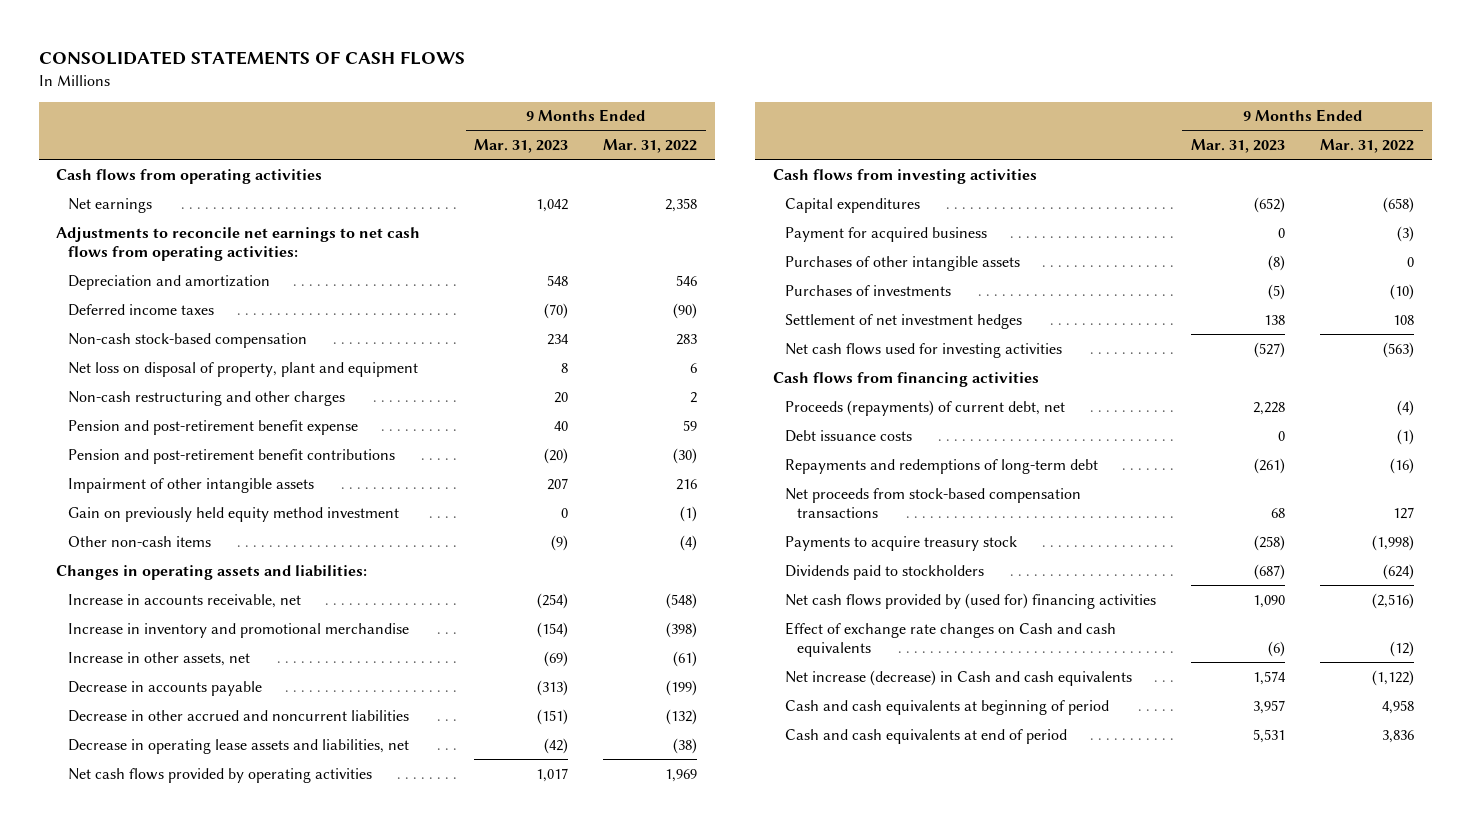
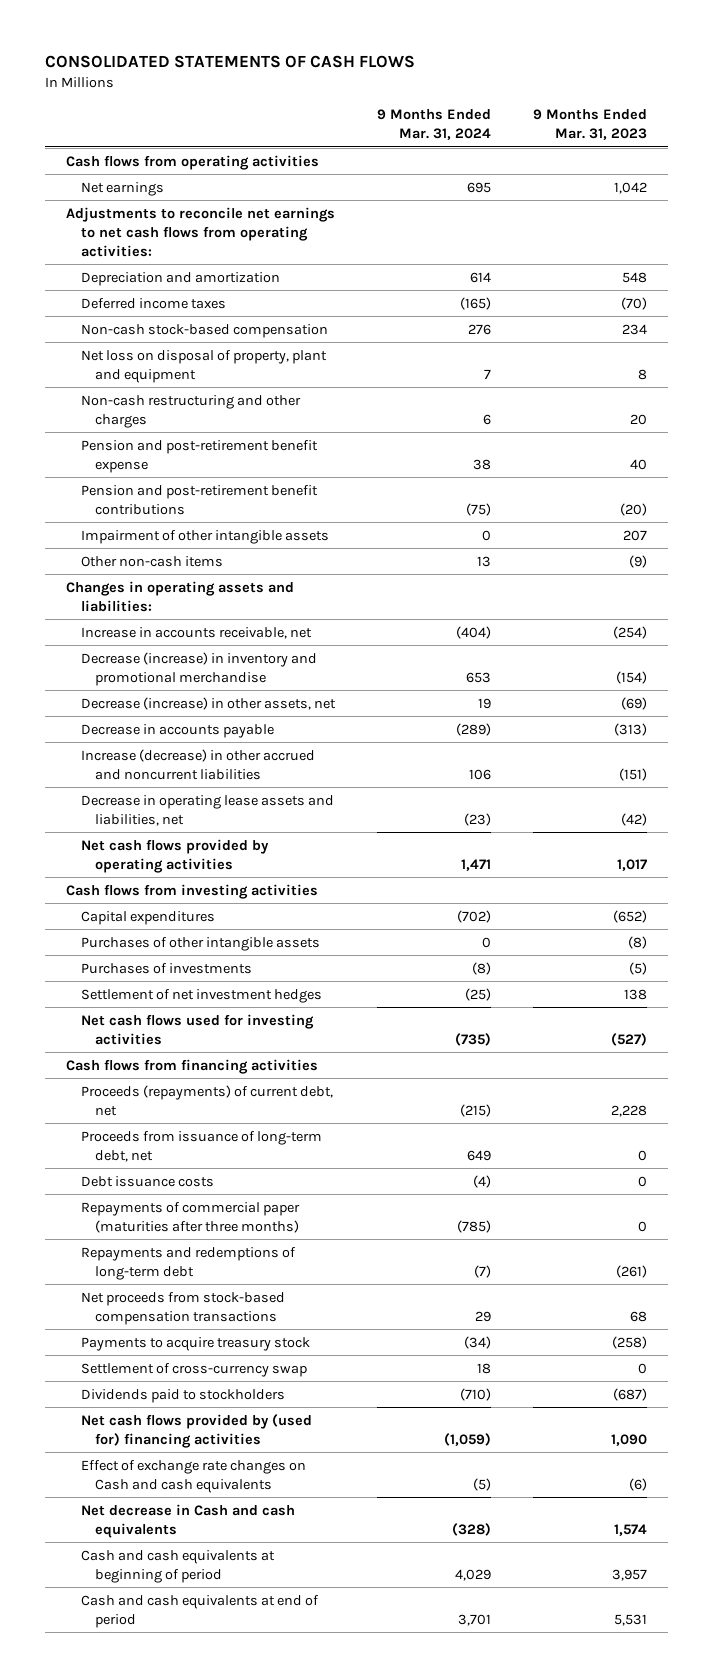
- | 9 Months Ended Mar. 31, 2023 | 9 Months Ended Mar. 31, 2022
+ | 9 Months Ended Mar. 31, 2024 | 9 Months Ended Mar. 31, 2023
- Gain on previously held equity method investment | 0 | (1)
- Increase in inventory and promotional merchandise | (154) | (398)
- Increase in other assets, net | (69) | (61)
+ Decrease (increase) in inventory and promotional merchandise | 653 | (154)
+ Decrease (increase) in other assets, net | 19 | (69)
- Decrease in other accrued and noncurrent liabilities | (151) | (132)
+ Increase (decrease) in other accrued and noncurrent liabilities | 106 | (151)
- Payment for acquired business | 0 | (3)
+ Proceeds from issuance of long-term debt, net | 649 | 0
+ Repayments of commercial paper (maturities after three months) | (785) | 0
+ Settlement of cross-currency swap | 18 | 0
- Net increase (decrease) in Cash and cash equivalents | 1,574 | (1,122)
+ Net decrease in Cash and cash equivalents | (328) | 1,574

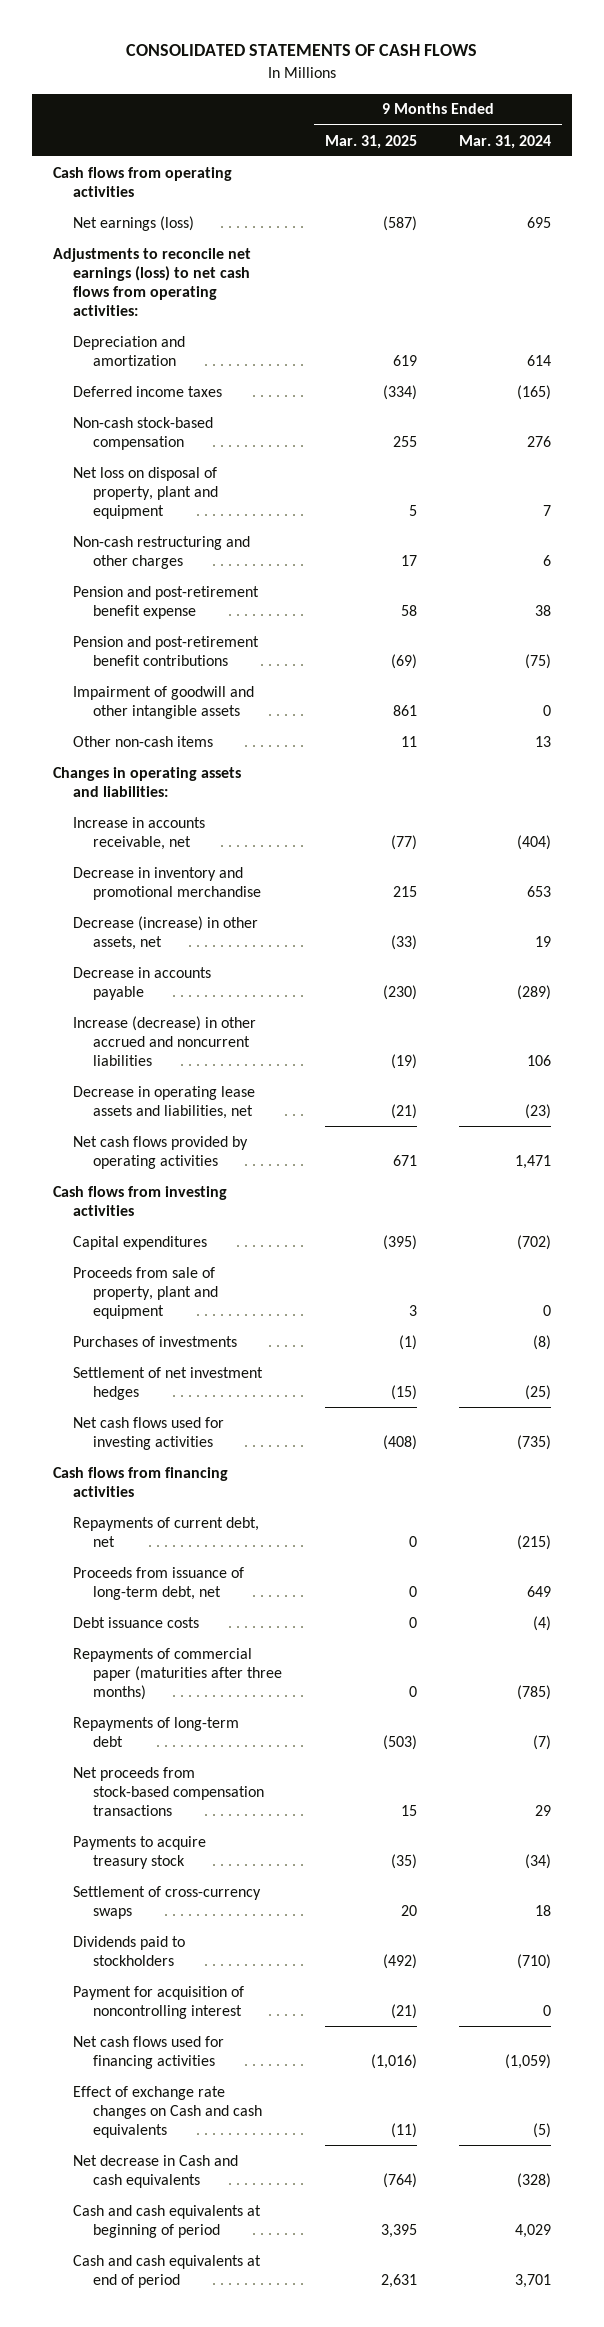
- | 9 Months Ended Mar. 31, 2024 | 9 Months Ended Mar. 31, 2023
+ | 9 Months Ended Mar. 31, 2025 | 9 Months Ended Mar. 31, 2024
- Net earnings | 695 | 1,042
- Adjustments to reconcile net earnings to net cash flows from operating activities:
+ Net earnings (loss) | (587) | 695
+ Adjustments to reconcile net earnings (loss) to net cash flows from operating activities:
- Impairment of other intangible assets | 0 | 207
+ Impairment of goodwill and other intangible assets | 861 | 0
- Decrease (increase) in inventory and promotional merchandise | 653 | (154)
+ Decrease in inventory and promotional merchandise | 215 | 653
- Purchases of other intangible assets | 0 | (8)
+ Proceeds from sale of property, plant and equipment | 3 | 0
- Proceeds (repayments) of current debt, net | (215) | 2,228
+ Repayments of current debt, net | 0 | (215)
- Repayments and redemptions of long-term debt | (7) | (261)
+ Repayments of long-term debt | (503) | (7)
- Settlement of cross-currency swap | 18 | 0
+ Settlement of cross-currency swaps | 20 | 18
- Net cash flows provided by (used for) financing activities | (1,059) | 1,090
+ Payment for acquisition of noncontrolling interest | (21) | 0
+ Net cash flows used for financing activities | (1,016) | (1,059)

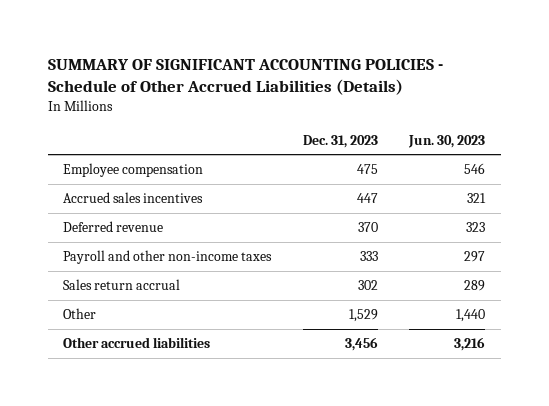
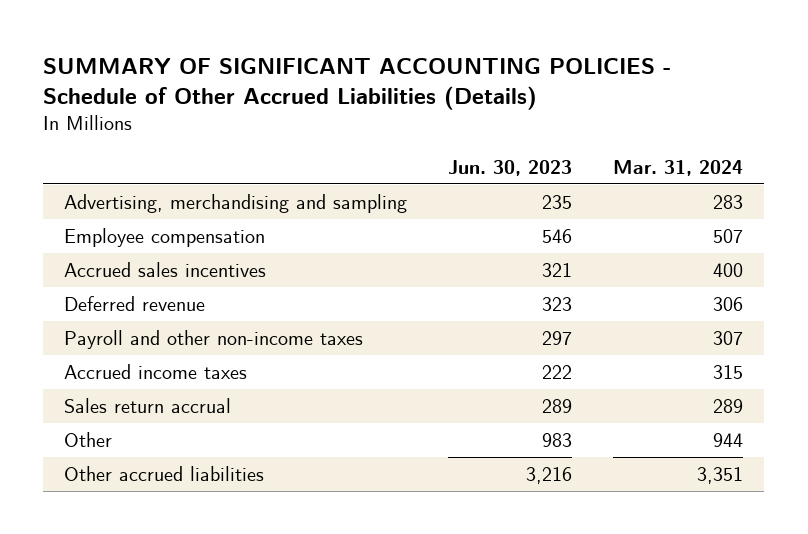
- | Dec. 31, 2023 | Jun. 30, 2023
+ | Jun. 30, 2023 | Mar. 31, 2024
+ Advertising, merchandising and sampling | 235 | 283
+ Accrued income taxes | 222 | 315
- Other | 1,529 | 1,440
+ Other | 983 | 944

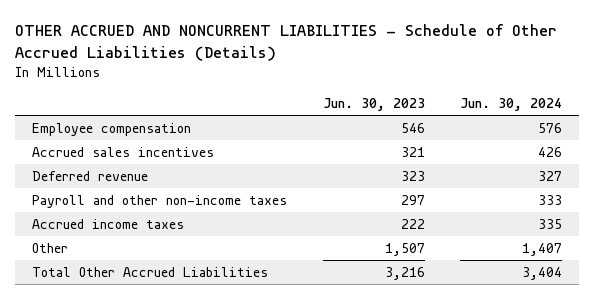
- SUMMARY OF SIGNIFICANT ACCOUNTING POLICIES - Schedule of Other Accrued Liabilities (Details)
+ OTHER ACCRUED AND NONCURRENT LIABILITIES - Schedule of Other Accrued Liabilities (Details)
- | Jun. 30, 2023 | Mar. 31, 2024
+ | Jun. 30, 2023 | Jun. 30, 2024
- Advertising, merchandising and sampling | 235 | 283
- Sales return accrual | 289 | 289
- Other | 983 | 944
- Other accrued liabilities | 3,216 | 3,351
+ Other | 1,507 | 1,407
+ Total Other Accrued Liabilities | 3,216 | 3,404

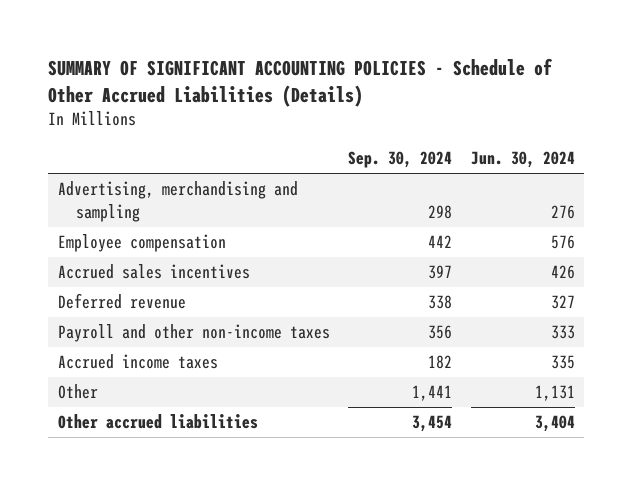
- OTHER ACCRUED AND NONCURRENT LIABILITIES - Schedule of Other Accrued Liabilities (Details)
+ SUMMARY OF SIGNIFICANT ACCOUNTING POLICIES - Schedule of Other Accrued Liabilities (Details)
- | Jun. 30, 2023 | Jun. 30, 2024
+ | Sep. 30, 2024 | Jun. 30, 2024
+ Advertising, merchandising and sampling | 298 | 276
- Other | 1,507 | 1,407
- Total Other Accrued Liabilities | 3,216 | 3,404
+ Other | 1,441 | 1,131
+ Other accrued liabilities | 3,454 | 3,404

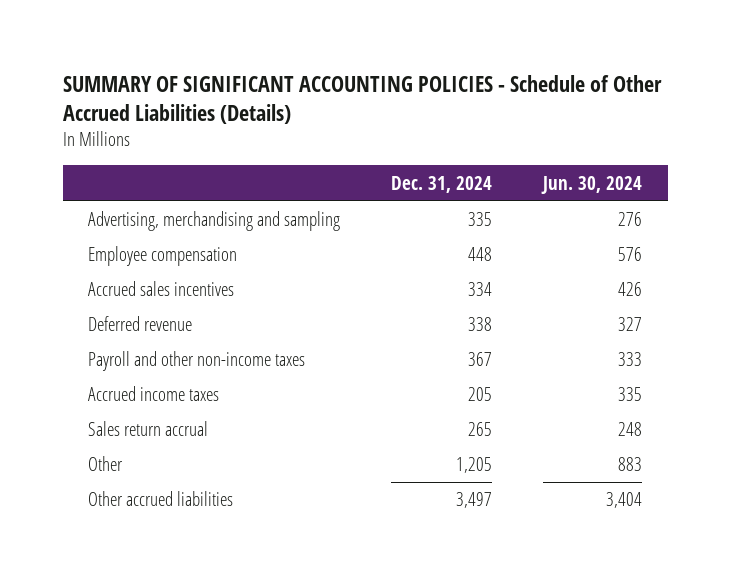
- | Sep. 30, 2024 | Jun. 30, 2024
+ | Dec. 31, 2024 | Jun. 30, 2024
- Other | 1,441 | 1,131
+ Sales return accrual | 265 | 248
+ Other | 1,205 | 883

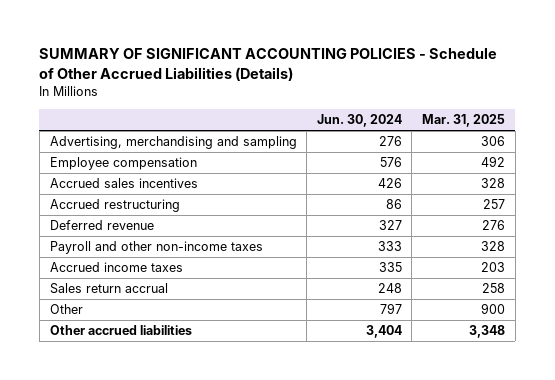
- | Dec. 31, 2024 | Jun. 30, 2024
+ | Jun. 30, 2024 | Mar. 31, 2025
+ Accrued restructuring | 86 | 257
- Other | 1,205 | 883
+ Other | 797 | 900

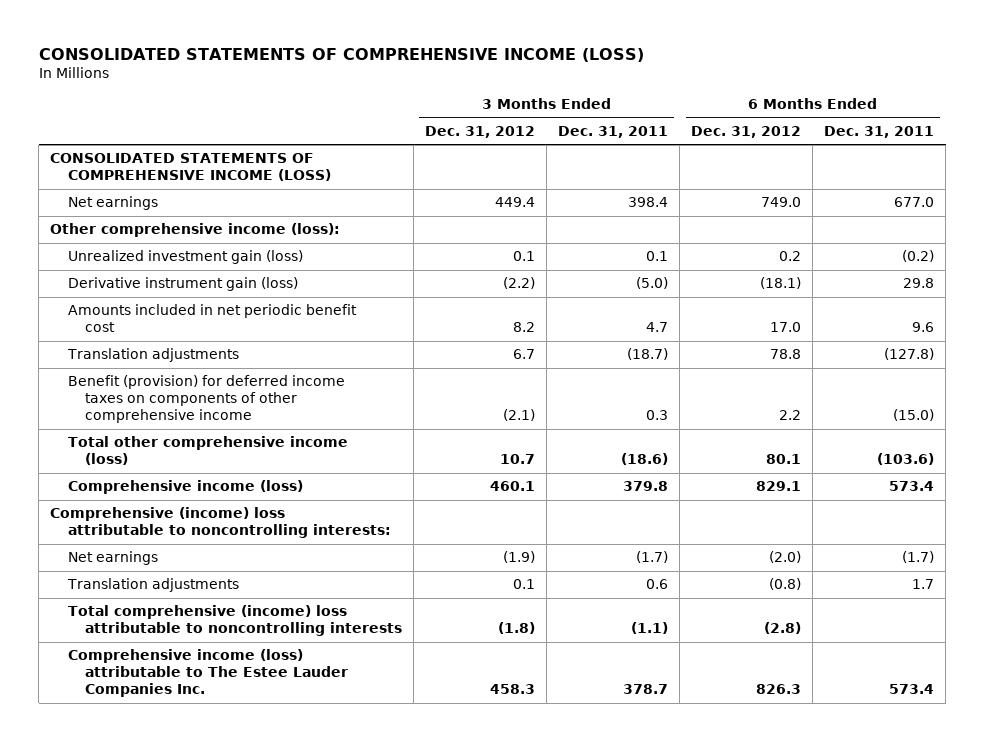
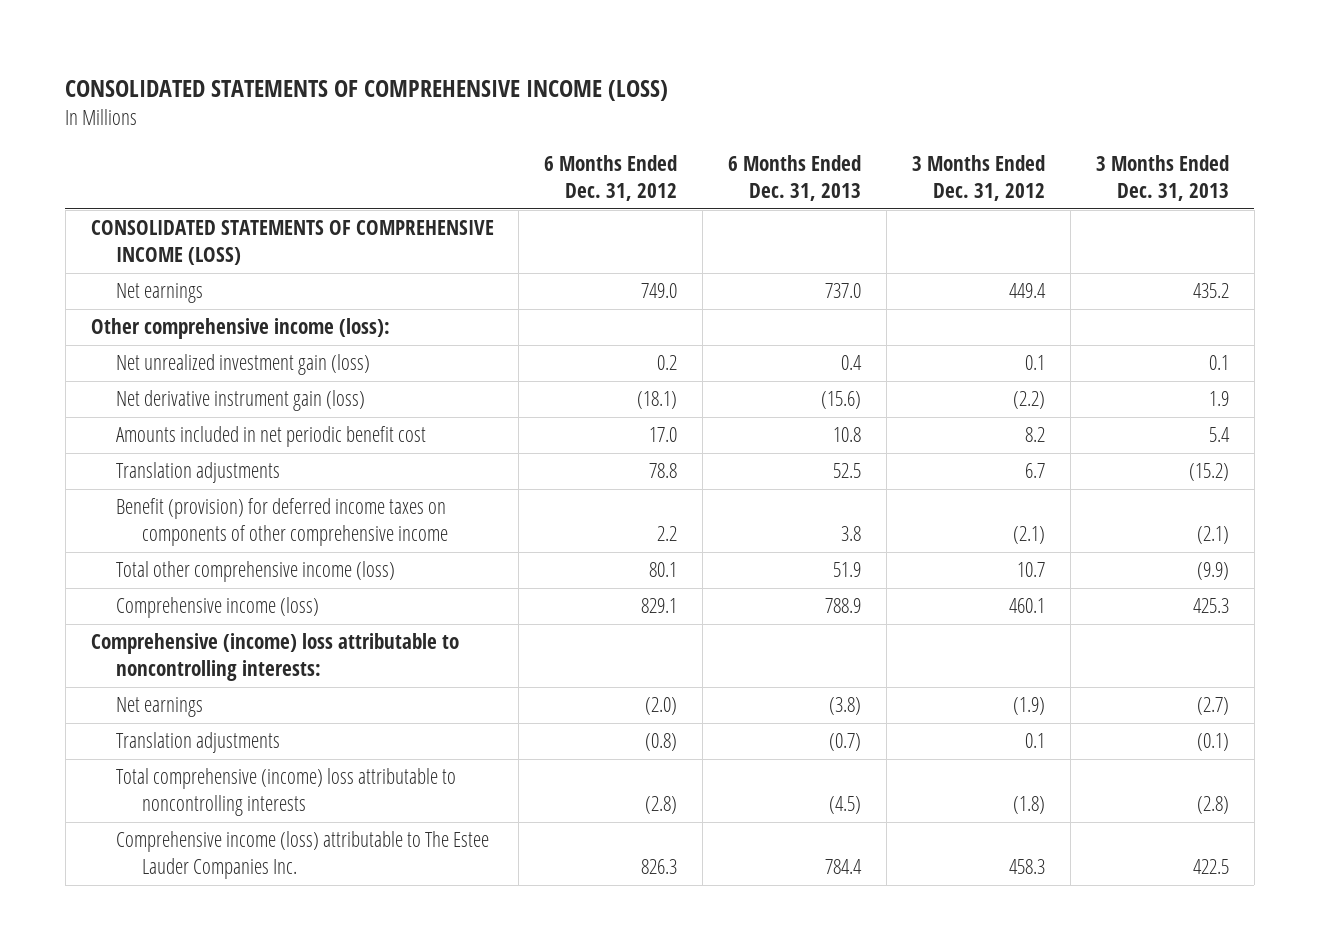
- | 3 Months Ended Dec. 31, 2012 | 3 Months Ended Dec. 31, 2011 | 6 Months Ended Dec. 31, 2012 | 6 Months Ended Dec. 31, 2011
+ | 6 Months Ended Dec. 31, 2012 | 6 Months Ended Dec. 31, 2013 | 3 Months Ended Dec. 31, 2012 | 3 Months Ended Dec. 31, 2013
- Unrealized investment gain (loss) | 0.1 | 0.1 | 0.2 | (0.2)
- Derivative instrument gain (loss) | (2.2) | (5.0) | (18.1) | 29.8
+ Net unrealized investment gain (loss) | 0.2 | 0.4 | 0.1 | 0.1
+ Net derivative instrument gain (loss) | (18.1) | (15.6) | (2.2) | 1.9

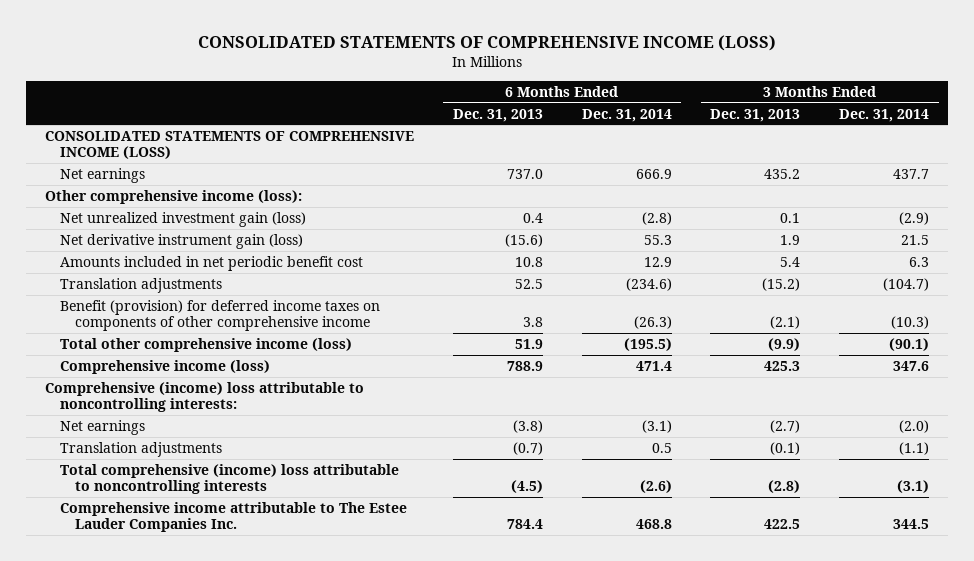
- | 6 Months Ended Dec. 31, 2012 | 6 Months Ended Dec. 31, 2013 | 3 Months Ended Dec. 31, 2012 | 3 Months Ended Dec. 31, 2013
+ | 6 Months Ended Dec. 31, 2013 | 6 Months Ended Dec. 31, 2014 | 3 Months Ended Dec. 31, 2013 | 3 Months Ended Dec. 31, 2014
- Comprehensive income (loss) attributable to The Estee Lauder Companies Inc. | 826.3 | 784.4 | 458.3 | 422.5
+ Comprehensive income attributable to The Estee Lauder Companies Inc. | 784.4 | 468.8 | 422.5 | 344.5

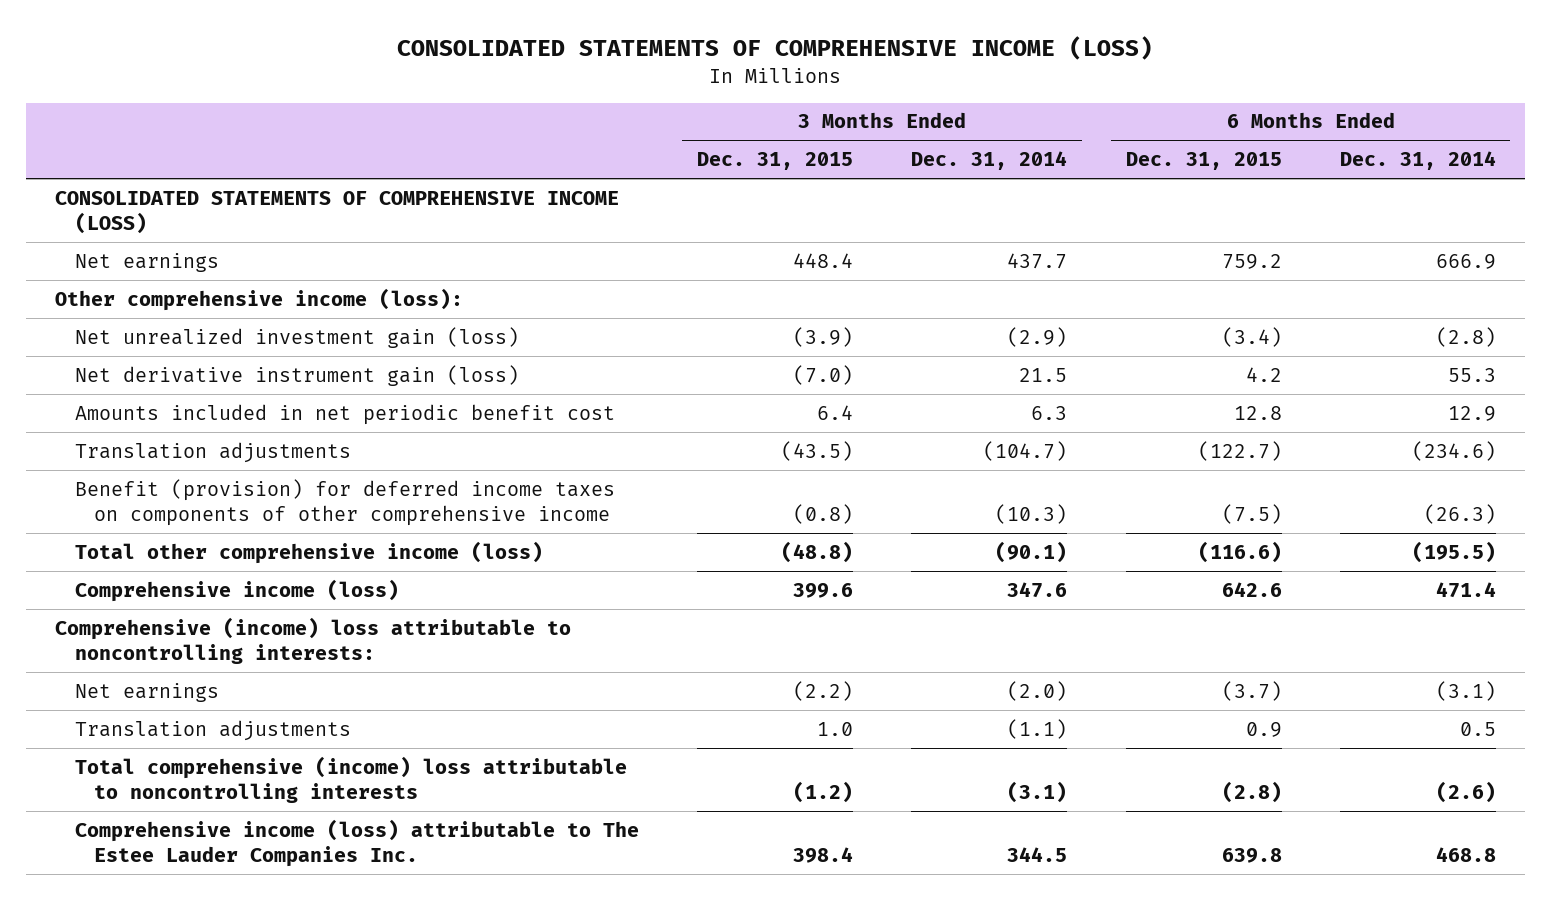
- | 6 Months Ended Dec. 31, 2013 | 6 Months Ended Dec. 31, 2014 | 3 Months Ended Dec. 31, 2013 | 3 Months Ended Dec. 31, 2014
+ | 3 Months Ended Dec. 31, 2015 | 3 Months Ended Dec. 31, 2014 | 6 Months Ended Dec. 31, 2015 | 6 Months Ended Dec. 31, 2014
- Comprehensive income attributable to The Estee Lauder Companies Inc. | 784.4 | 468.8 | 422.5 | 344.5
+ Comprehensive income (loss) attributable to The Estee Lauder Companies Inc. | 398.4 | 344.5 | 639.8 | 468.8

